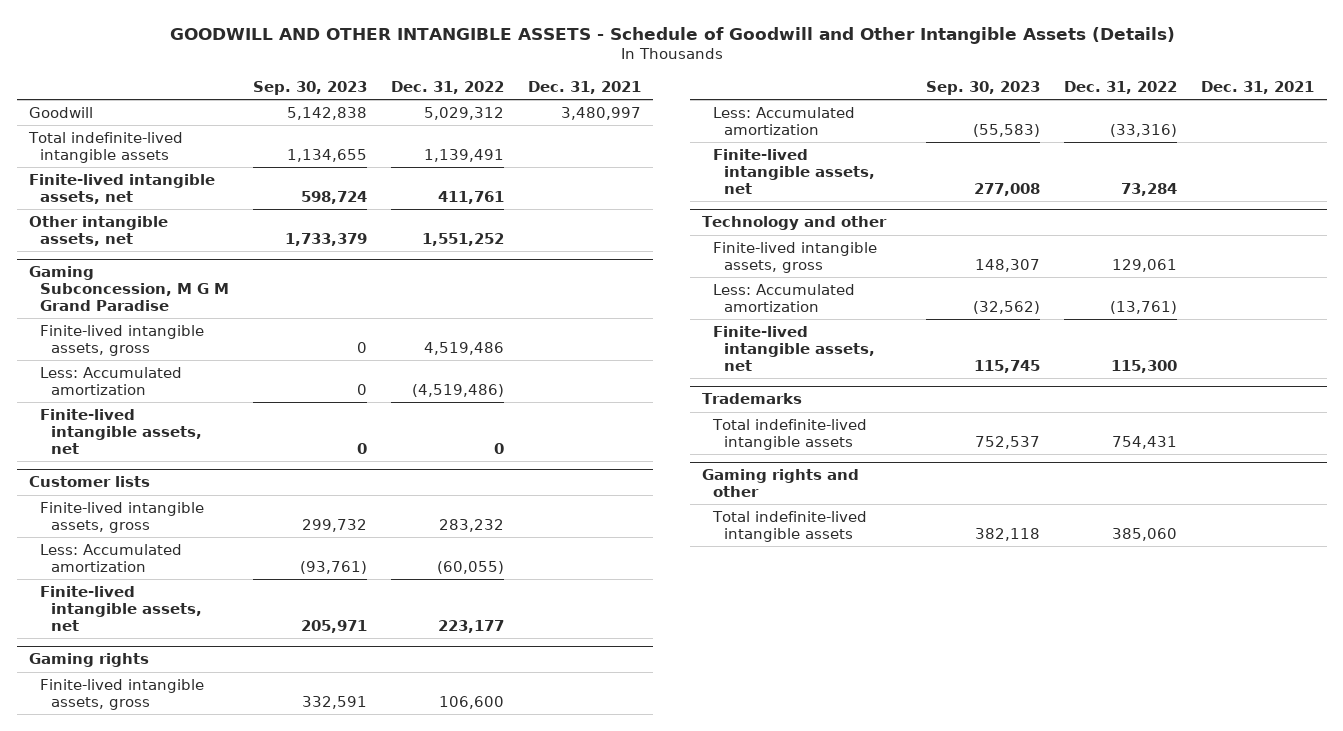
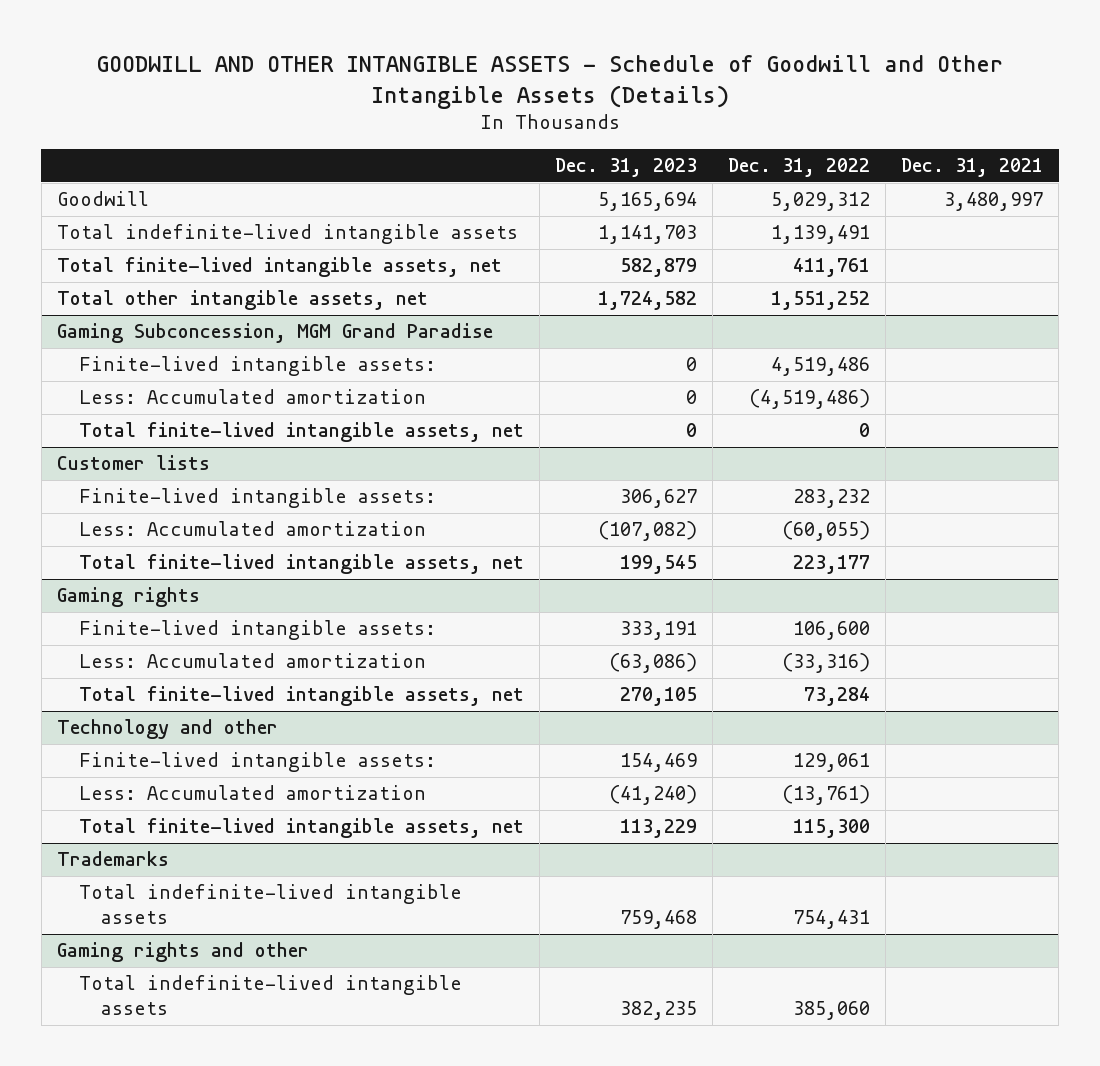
- | Sep. 30, 2023 | Dec. 31, 2022 | Dec. 31, 2021
+ | Dec. 31, 2023 | Dec. 31, 2022 | Dec. 31, 2021
- Finite-lived intangible assets, net | 598,724 | 411,761 |
- Other intangible assets, net | 1,733,379 | 1,551,252 |
- Gaming Subconcession, M G M Grand Paradise
- Finite-lived intangible assets, gross | 0 | 4,519,486 |
+ Total finite-lived intangible assets, net | 582,879 | 411,761 |
+ Total other intangible assets, net | 1,724,582 | 1,551,252 |
+ Gaming Subconcession, MGM Grand Paradise
+ Finite-lived intangible assets: | 0 | 4,519,486 |
- Finite-lived intangible assets, net | 0 | 0 |
+ Total finite-lived intangible assets, net | 0 | 0 |
@ Customer lists
- Finite-lived intangible assets, gross | 299,732 | 283,232 |
+ Finite-lived intangible assets: | 306,627 | 283,232 |
- Finite-lived intangible assets, net | 205,971 | 223,177 |
+ Total finite-lived intangible assets, net | 199,545 | 223,177 |
@ Gaming rights
- Finite-lived intangible assets, gross | 332,591 | 106,600 |
+ Finite-lived intangible assets: | 333,191 | 106,600 |
- Finite-lived intangible assets, net | 277,008 | 73,284 |
+ Total finite-lived intangible assets, net | 270,105 | 73,284 |
@ Technology and other
- Finite-lived intangible assets, gross | 148,307 | 129,061 |
+ Finite-lived intangible assets: | 154,469 | 129,061 |
- Finite-lived intangible assets, net | 115,745 | 115,300 |
+ Total finite-lived intangible assets, net | 113,229 | 115,300 |

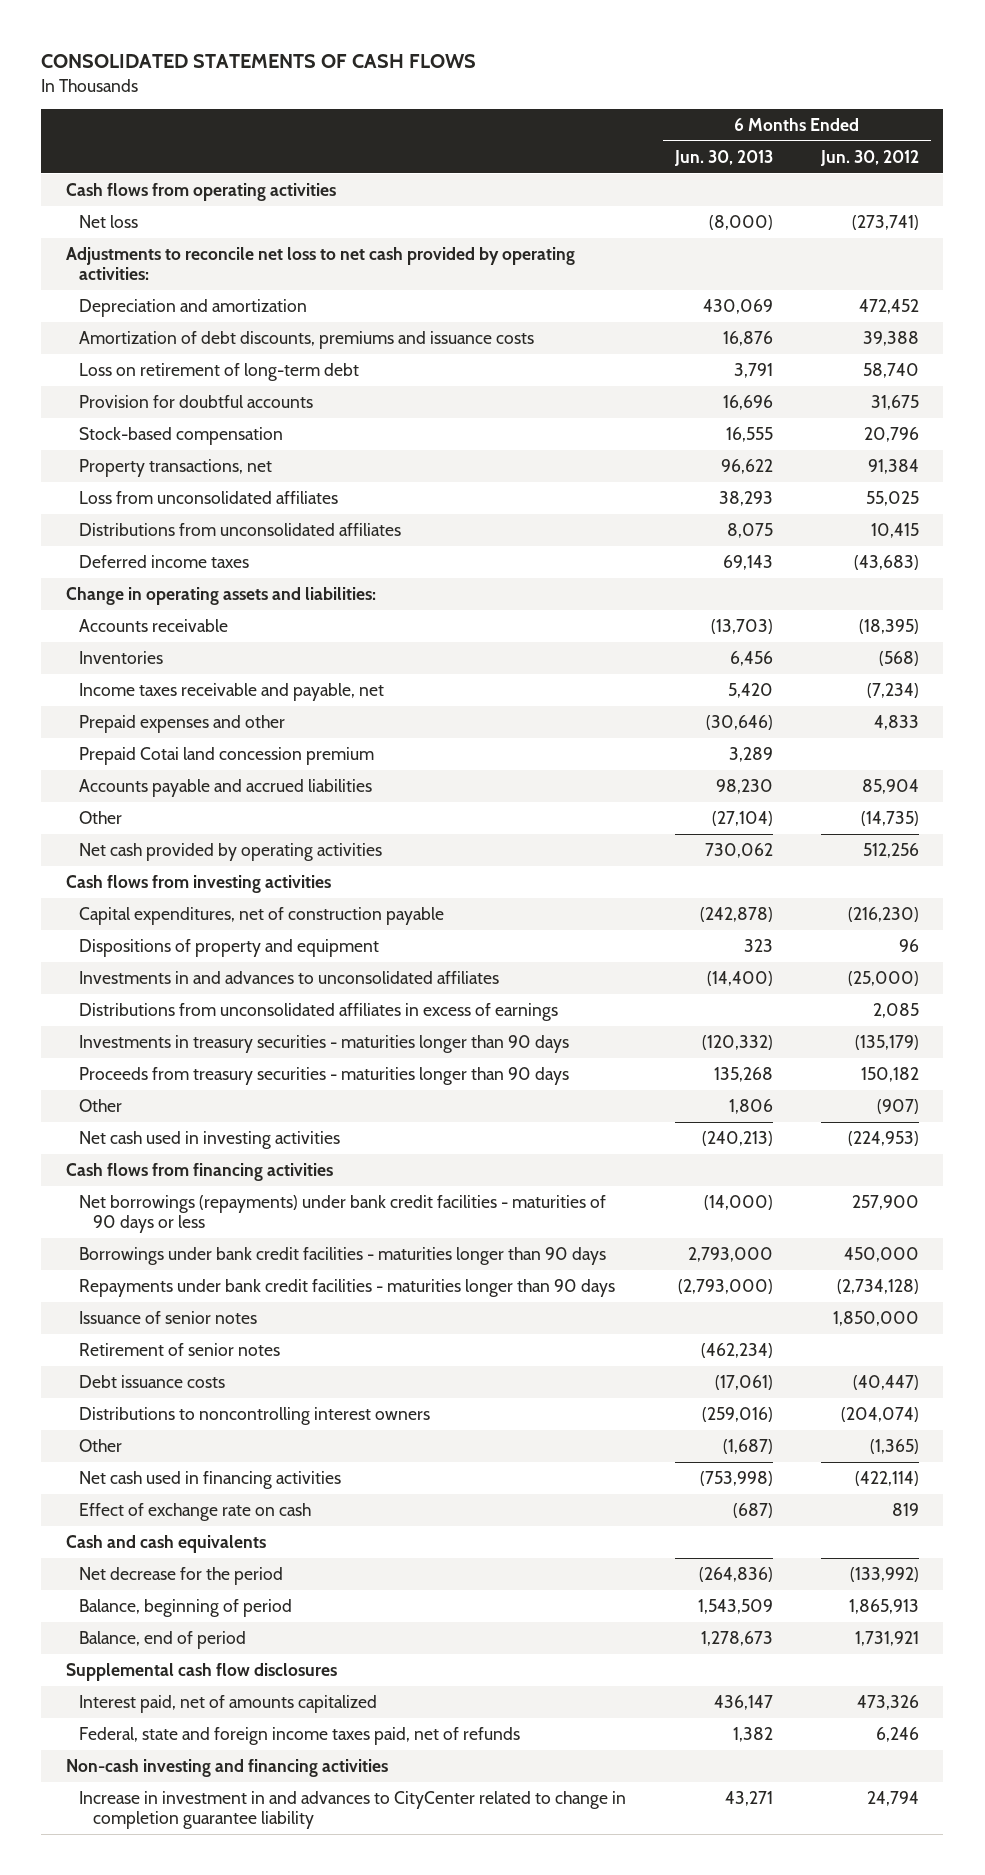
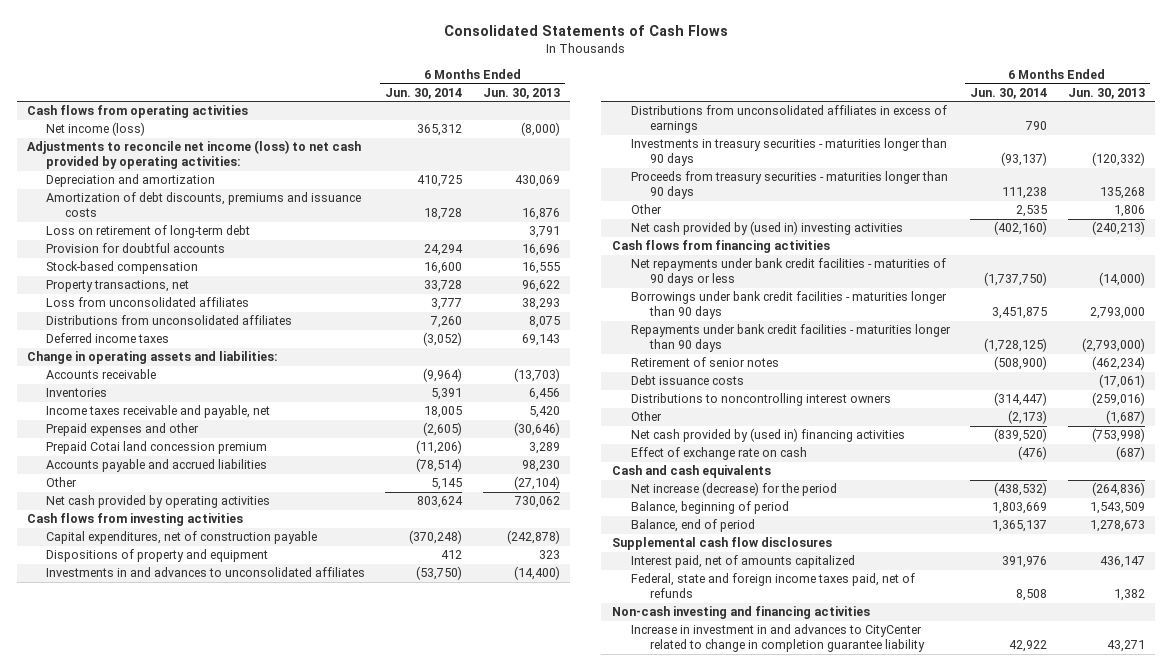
- CONSOLIDATED STATEMENTS OF CASH FLOWS
+ Consolidated Statements of Cash Flows
- | 6 Months Ended Jun. 30, 2013 | 6 Months Ended Jun. 30, 2012
+ | 6 Months Ended Jun. 30, 2014 | 6 Months Ended Jun. 30, 2013
- Net loss | (8,000) | (273,741)
- Adjustments to reconcile net loss to net cash provided by operating activities:
+ Net income (loss) | 365,312 | (8,000)
+ Adjustments to reconcile net income (loss) to net cash provided by operating activities:
- Net cash used in investing activities | (240,213) | (224,953)
+ Net cash provided by (used in) investing activities | (402,160) | (240,213)
- Net borrowings (repayments) under bank credit facilities - maturities of 90 days or less | (14,000) | 257,900
+ Net repayments under bank credit facilities - maturities of 90 days or less | (1,737,750) | (14,000)
- Issuance of senior notes | | 1,850,000
- Net cash used in financing activities | (753,998) | (422,114)
+ Net cash provided by (used in) financing activities | (839,520) | (753,998)
- Net decrease for the period | (264,836) | (133,992)
+ Net increase (decrease) for the period | (438,532) | (264,836)

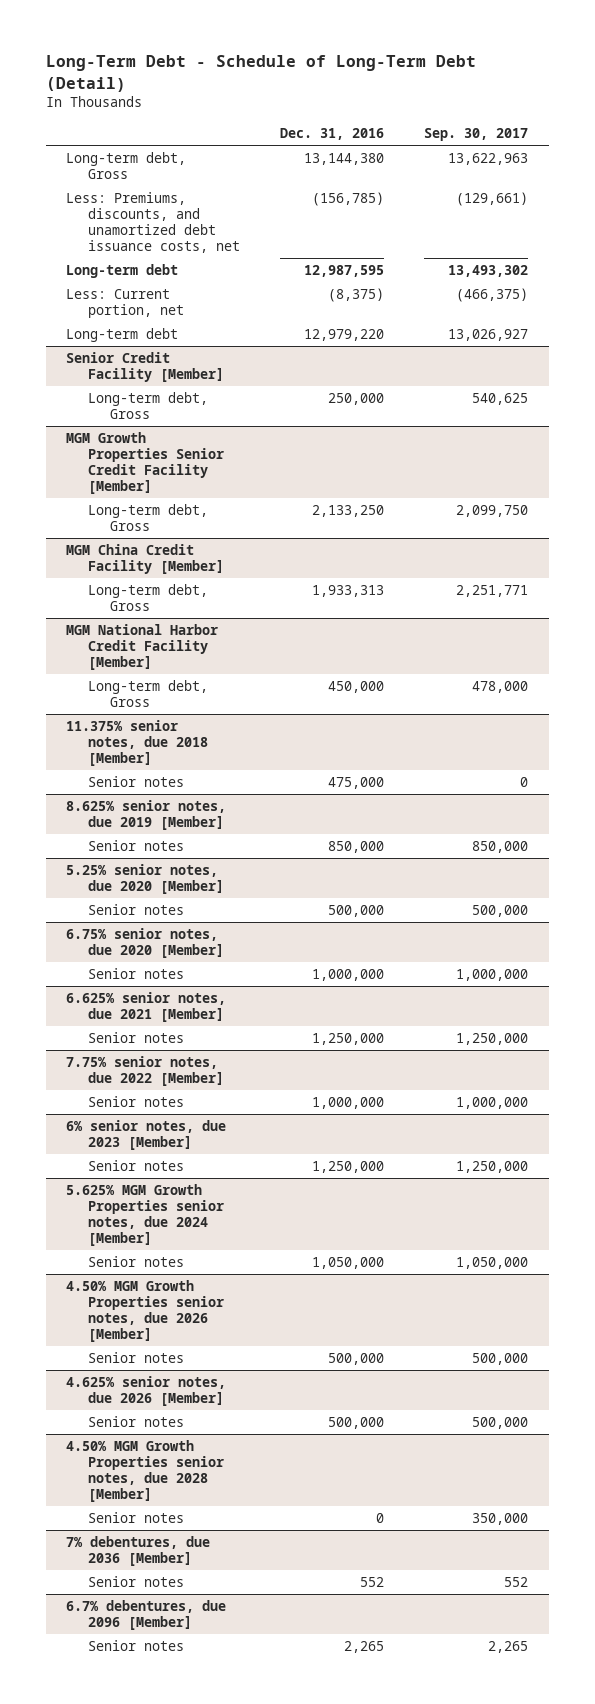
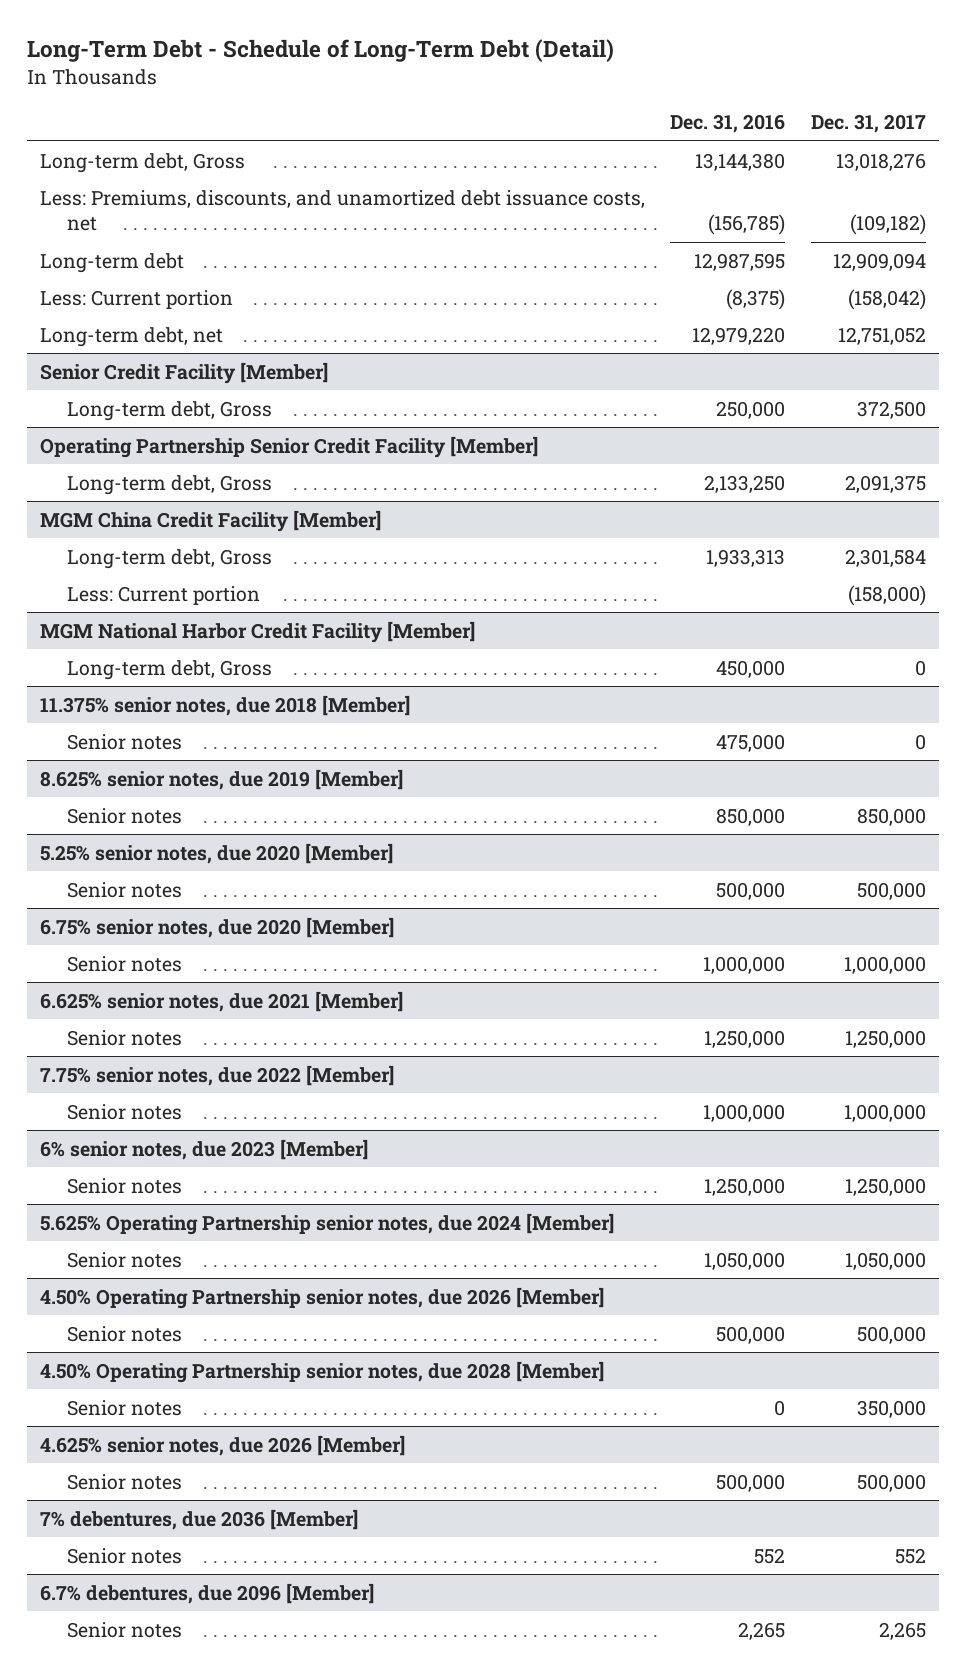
- | Dec. 31, 2016 | Sep. 30, 2017
+ | Dec. 31, 2016 | Dec. 31, 2017
- Less: Current portion, net | (8,375) | (466,375)
- Long-term debt | 12,979,220 | 13,026,927
+ Less: Current portion | (8,375) | (158,042)
+ Long-term debt, net | 12,979,220 | 12,751,052
- MGM Growth Properties Senior Credit Facility [Member]
+ Operating Partnership Senior Credit Facility [Member]
@ MGM China Credit Facility [Member]
+ Less: Current portion | | (158,000)
- 5.625% MGM Growth Properties senior notes, due 2024 [Member]
+ 5.625% Operating Partnership senior notes, due 2024 [Member]
- 4.50% MGM Growth Properties senior notes, due 2026 [Member]
+ 4.50% Operating Partnership senior notes, due 2026 [Member]
+ 4.50% Operating Partnership senior notes, due 2028 [Member]
+ Senior notes | 0 | 350,000
- 4.50% MGM Growth Properties senior notes, due 2028 [Member]
- Senior notes | 0 | 350,000

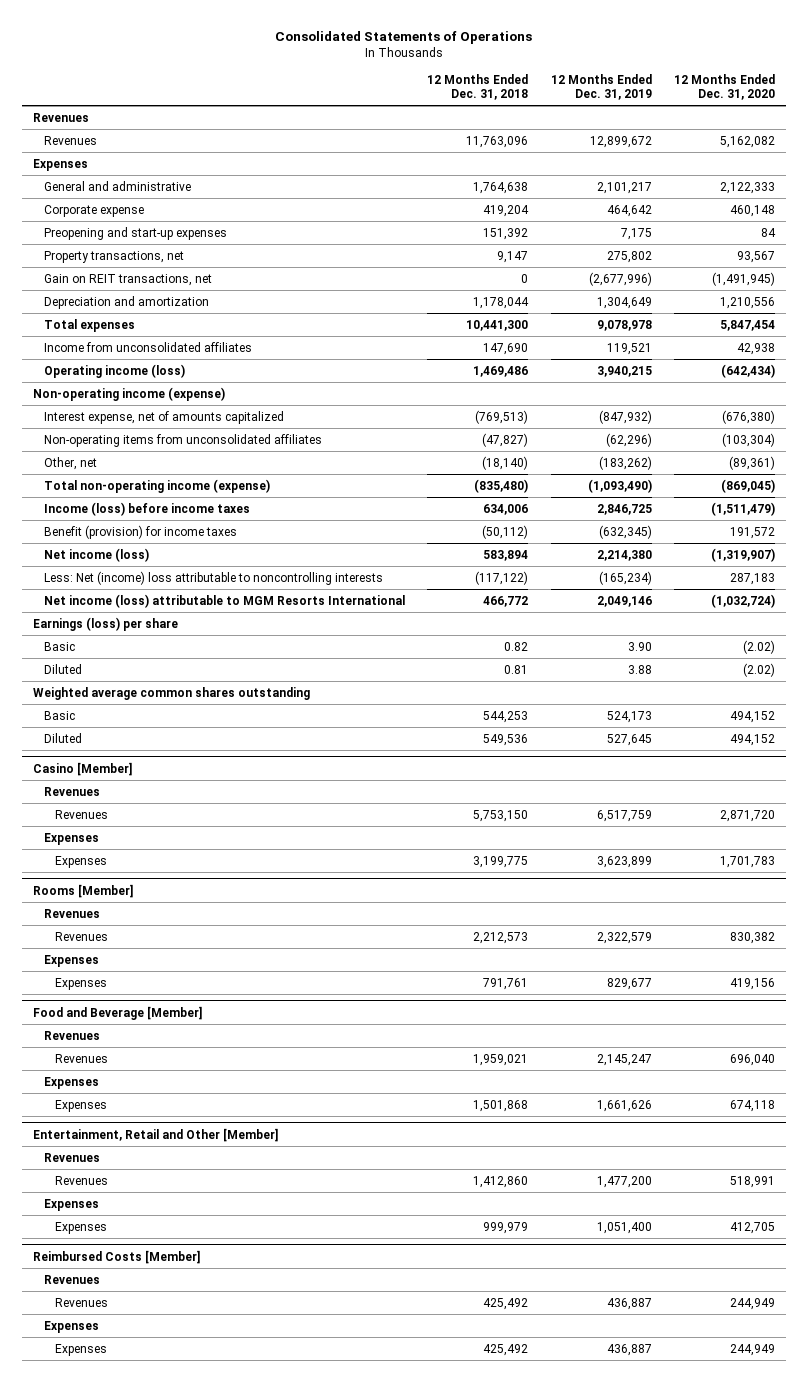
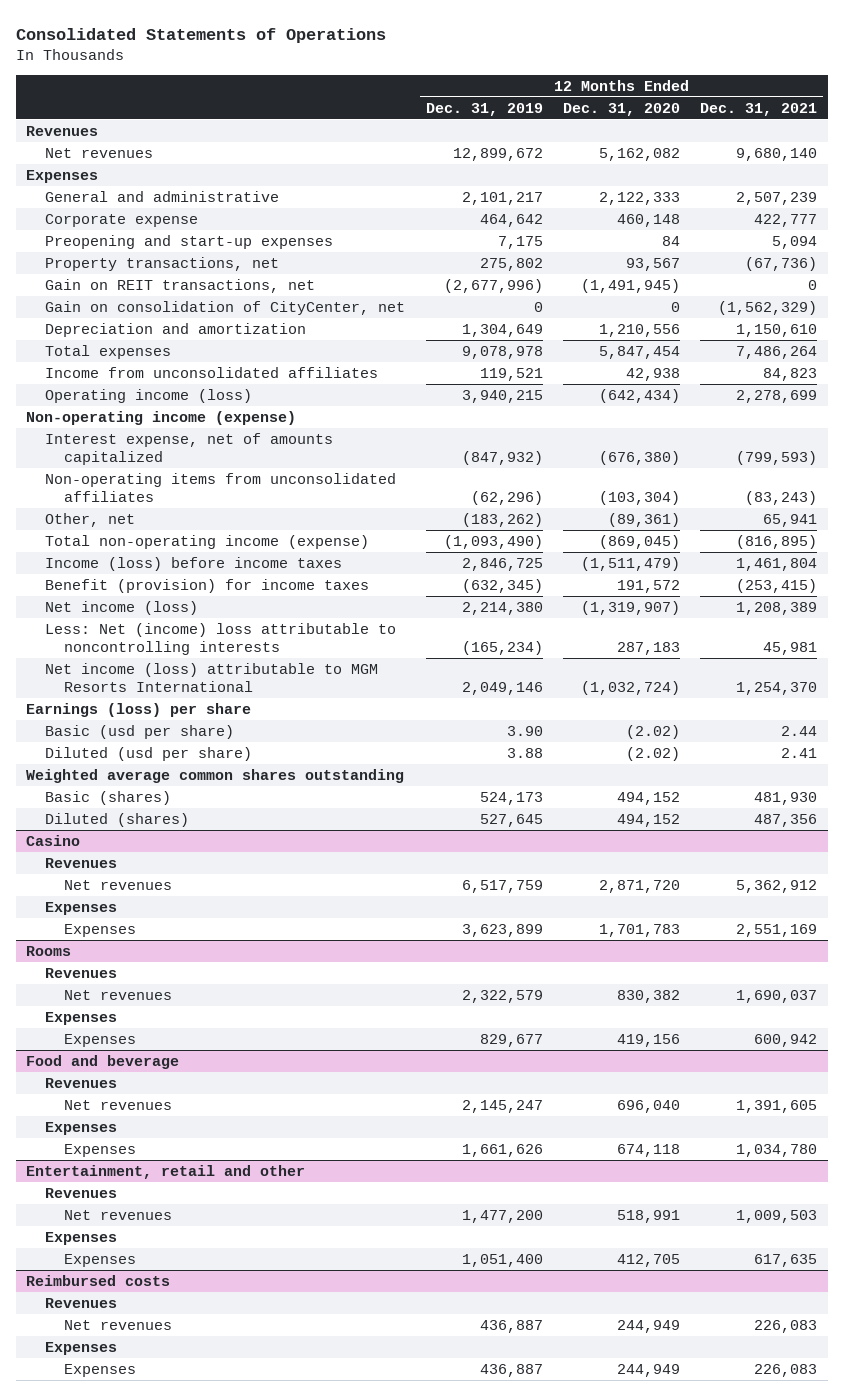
- | 12 Months Ended Dec. 31, 2018 | 12 Months Ended Dec. 31, 2019 | 12 Months Ended Dec. 31, 2020
+ | 12 Months Ended Dec. 31, 2019 | 12 Months Ended Dec. 31, 2020 | 12 Months Ended Dec. 31, 2021
- Revenues | 11,763,096 | 12,899,672 | 5,162,082
+ Net revenues | 12,899,672 | 5,162,082 | 9,680,140
+ Gain on consolidation of CityCenter, net | 0 | 0 | (1,562,329)
- Basic | 0.82 | 3.90 | (2.02)
- Diluted | 0.81 | 3.88 | (2.02)
+ Basic (usd per share) | 3.90 | (2.02) | 2.44
+ Diluted (usd per share) | 3.88 | (2.02) | 2.41
- Basic | 544,253 | 524,173 | 494,152
- Diluted | 549,536 | 527,645 | 494,152
- Casino [Member]
+ Basic (shares) | 524,173 | 494,152 | 481,930
+ Diluted (shares) | 527,645 | 494,152 | 487,356
+ Casino
- Revenues | 5,753,150 | 6,517,759 | 2,871,720
+ Net revenues | 6,517,759 | 2,871,720 | 5,362,912
- Rooms [Member]
+ Rooms
- Revenues | 2,212,573 | 2,322,579 | 830,382
+ Net revenues | 2,322,579 | 830,382 | 1,690,037
- Food and Beverage [Member]
+ Food and beverage
- Revenues | 1,959,021 | 2,145,247 | 696,040
+ Net revenues | 2,145,247 | 696,040 | 1,391,605
- Entertainment, Retail and Other [Member]
+ Entertainment, retail and other
- Revenues | 1,412,860 | 1,477,200 | 518,991
+ Net revenues | 1,477,200 | 518,991 | 1,009,503
- Reimbursed Costs [Member]
+ Reimbursed costs
- Revenues | 425,492 | 436,887 | 244,949
+ Net revenues | 436,887 | 244,949 | 226,083

